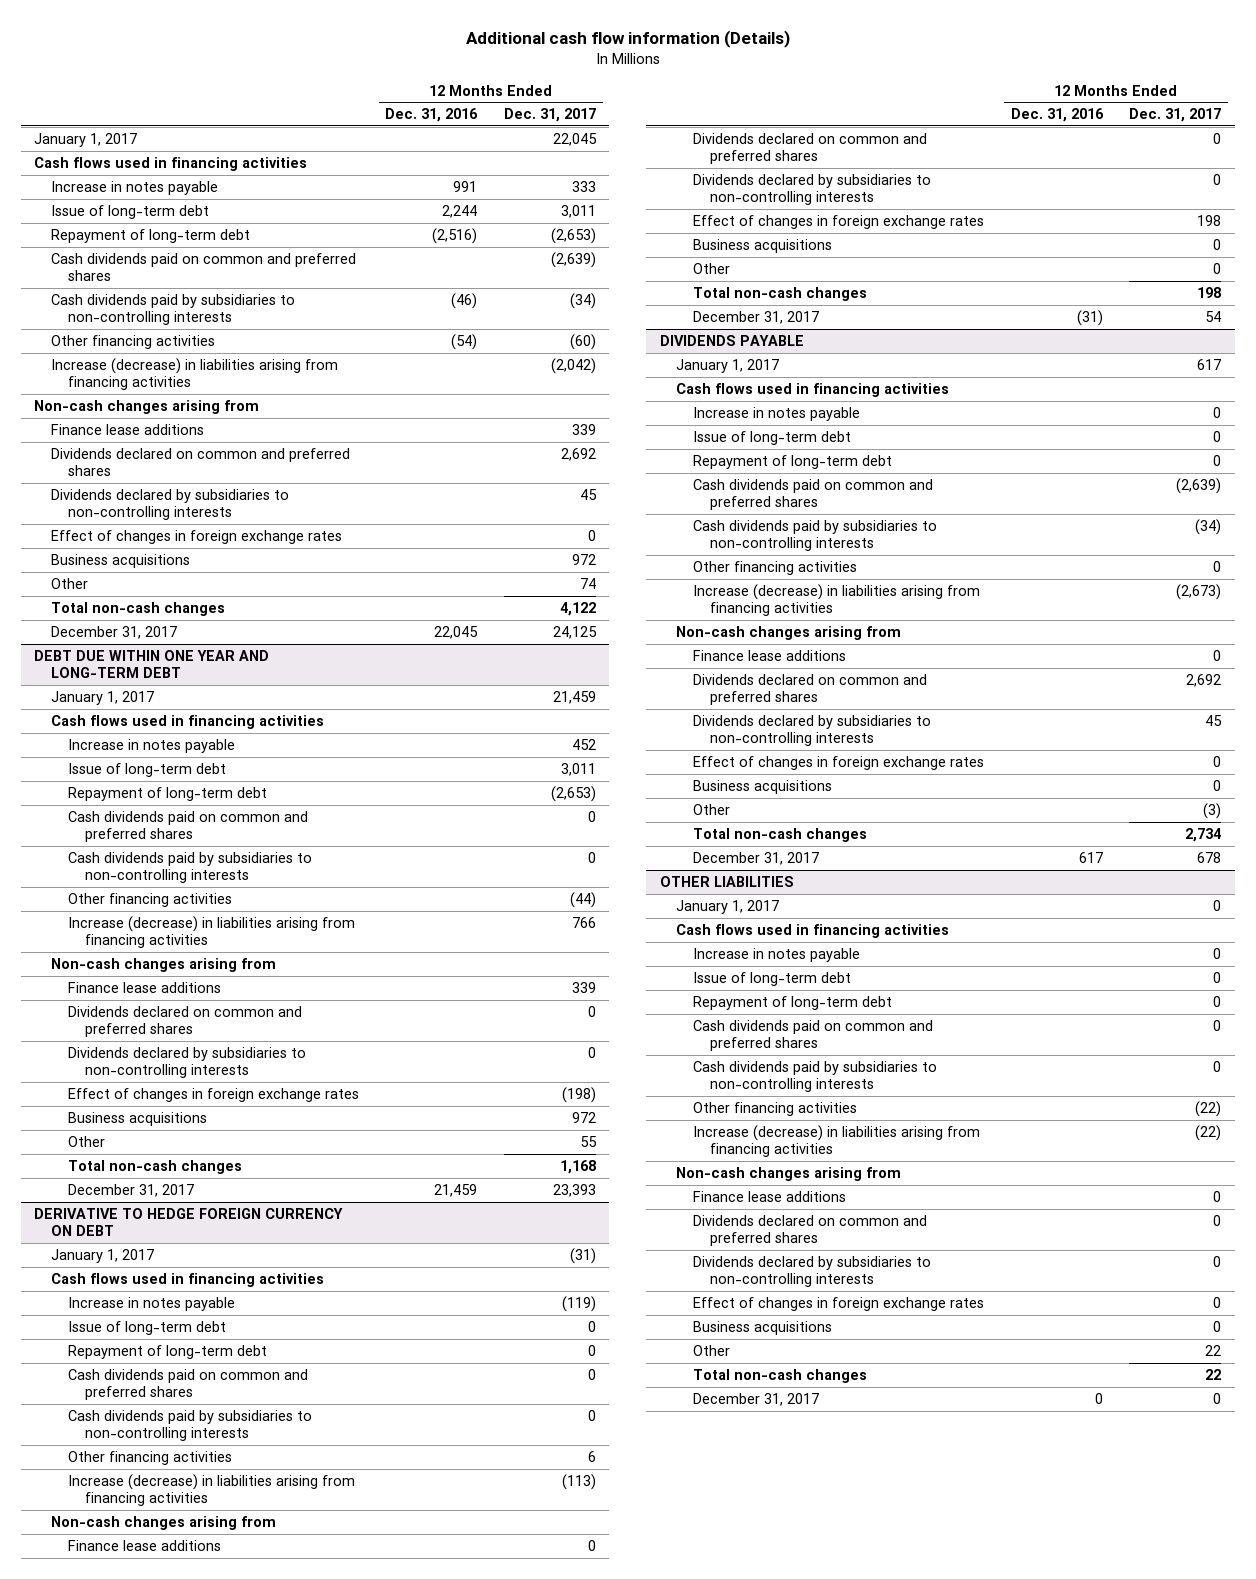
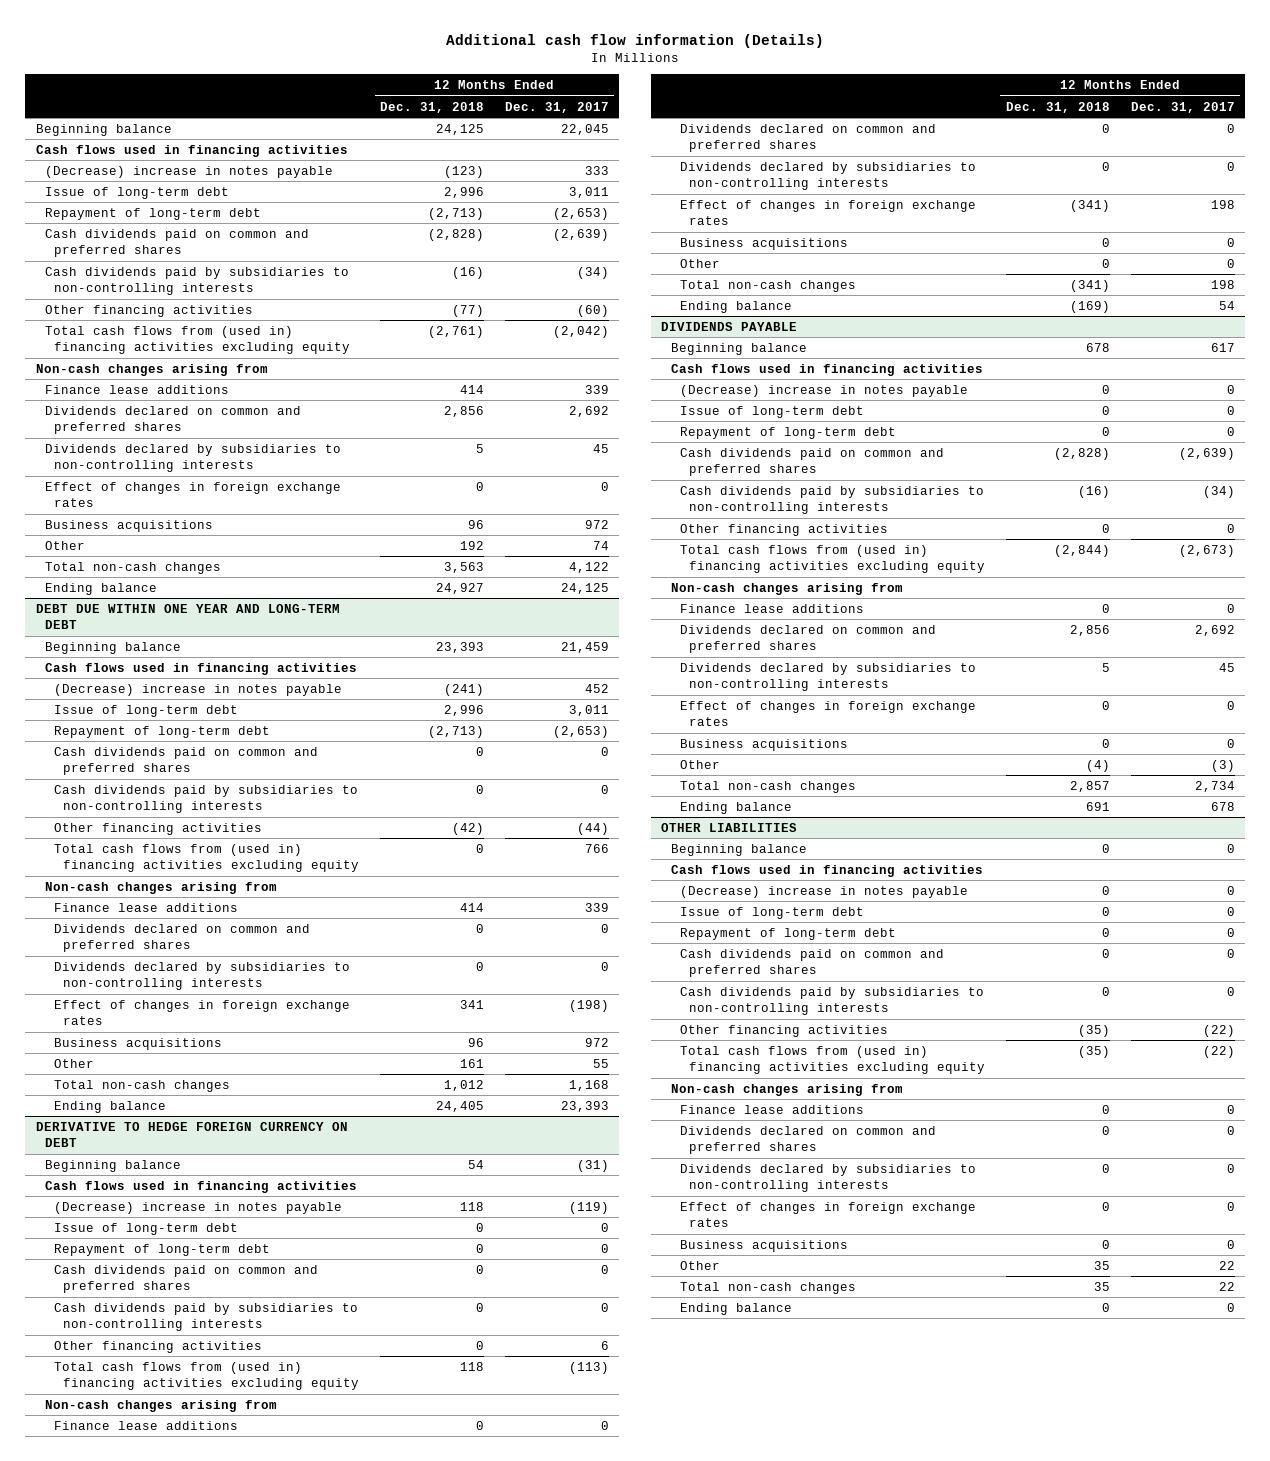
- | 12 Months Ended Dec. 31, 2016 | 12 Months Ended Dec. 31, 2017
+ | 12 Months Ended Dec. 31, 2018 | 12 Months Ended Dec. 31, 2017
- January 1, 2017 | | 22,045
+ Beginning balance | 24,125 | 22,045
- Increase in notes payable | 991 | 333
+ (Decrease) increase in notes payable | (123) | 333
- Increase (decrease) in liabilities arising from financing activities | | (2,042)
+ Total cash flows from (used in) financing activities excluding equity | (2,761) | (2,042)
- December 31, 2017 | 22,045 | 24,125
+ Ending balance | 24,927 | 24,125
@ DEBT DUE WITHIN ONE YEAR AND LONG-TERM DEBT
- January 1, 2017 | | 21,459
+ Beginning balance | 23,393 | 21,459
- Increase in notes payable | | 452
+ (Decrease) increase in notes payable | (241) | 452
- Increase (decrease) in liabilities arising from financing activities | | 766
+ Total cash flows from (used in) financing activities excluding equity | 0 | 766
- December 31, 2017 | 21,459 | 23,393
+ Ending balance | 24,405 | 23,393
@ DERIVATIVE TO HEDGE FOREIGN CURRENCY ON DEBT
- January 1, 2017 | | (31)
+ Beginning balance | 54 | (31)
- Increase in notes payable | | (119)
+ (Decrease) increase in notes payable | 118 | (119)
- Increase (decrease) in liabilities arising from financing activities | | (113)
+ Total cash flows from (used in) financing activities excluding equity | 118 | (113)
- December 31, 2017 | (31) | 54
+ Ending balance | (169) | 54
@ DIVIDENDS PAYABLE
- January 1, 2017 | | 617
+ Beginning balance | 678 | 617
- Increase in notes payable | | 0
+ (Decrease) increase in notes payable | 0 | 0
- Increase (decrease) in liabilities arising from financing activities | | (2,673)
+ Total cash flows from (used in) financing activities excluding equity | (2,844) | (2,673)
- December 31, 2017 | 617 | 678
+ Ending balance | 691 | 678
@ OTHER LIABILITIES
- January 1, 2017 | | 0
+ Beginning balance | 0 | 0
- Increase in notes payable | | 0
+ (Decrease) increase in notes payable | 0 | 0
- Increase (decrease) in liabilities arising from financing activities | | (22)
+ Total cash flows from (used in) financing activities excluding equity | (35) | (22)
- December 31, 2017 | 0 | 0
+ Ending balance | 0 | 0

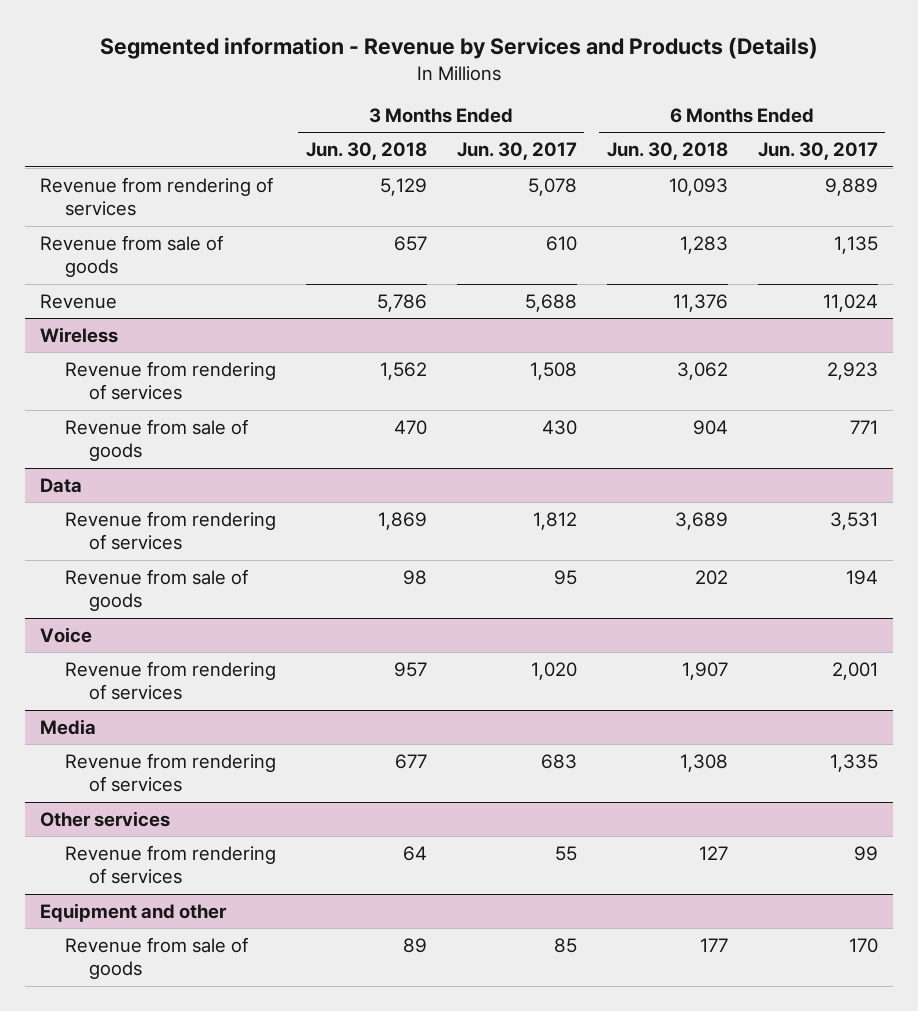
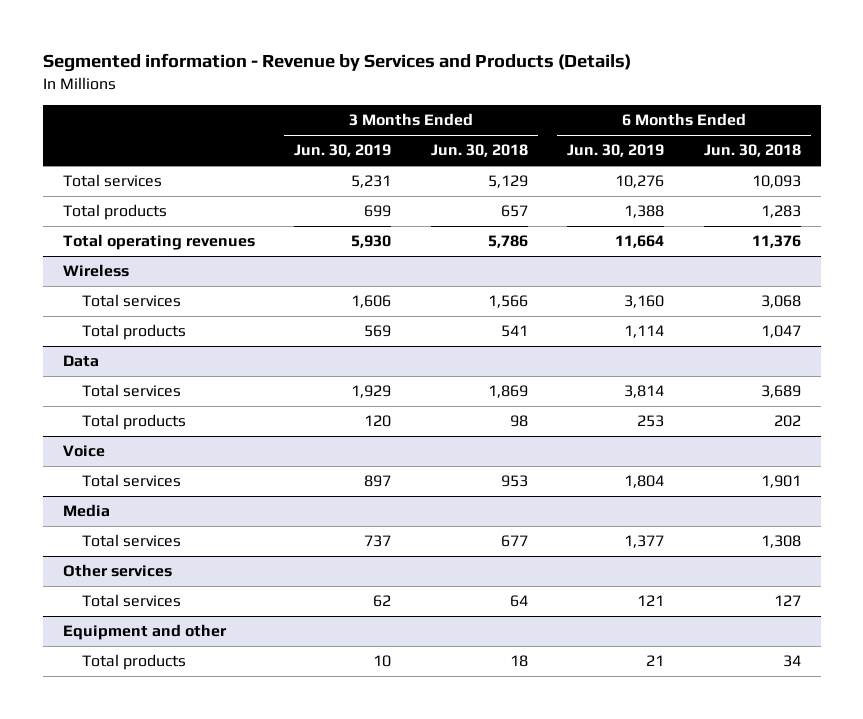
- | 3 Months Ended Jun. 30, 2018 | 3 Months Ended Jun. 30, 2017 | 6 Months Ended Jun. 30, 2018 | 6 Months Ended Jun. 30, 2017
+ | 3 Months Ended Jun. 30, 2019 | 3 Months Ended Jun. 30, 2018 | 6 Months Ended Jun. 30, 2019 | 6 Months Ended Jun. 30, 2018
- Revenue from rendering of services | 5,129 | 5,078 | 10,093 | 9,889
- Revenue from sale of goods | 657 | 610 | 1,283 | 1,135
- Revenue | 5,786 | 5,688 | 11,376 | 11,024
+ Total services | 5,231 | 5,129 | 10,276 | 10,093
+ Total products | 699 | 657 | 1,388 | 1,283
+ Total operating revenues | 5,930 | 5,786 | 11,664 | 11,376
@ Wireless
- Revenue from rendering of services | 1,562 | 1,508 | 3,062 | 2,923
- Revenue from sale of goods | 470 | 430 | 904 | 771
+ Total services | 1,606 | 1,566 | 3,160 | 3,068
+ Total products | 569 | 541 | 1,114 | 1,047
@ Data
- Revenue from rendering of services | 1,869 | 1,812 | 3,689 | 3,531
- Revenue from sale of goods | 98 | 95 | 202 | 194
+ Total services | 1,929 | 1,869 | 3,814 | 3,689
+ Total products | 120 | 98 | 253 | 202
@ Voice
- Revenue from rendering of services | 957 | 1,020 | 1,907 | 2,001
+ Total services | 897 | 953 | 1,804 | 1,901
@ Media
- Revenue from rendering of services | 677 | 683 | 1,308 | 1,335
+ Total services | 737 | 677 | 1,377 | 1,308
@ Other services
- Revenue from rendering of services | 64 | 55 | 127 | 99
+ Total services | 62 | 64 | 121 | 127
@ Equipment and other
- Revenue from sale of goods | 89 | 85 | 177 | 170
+ Total products | 10 | 18 | 21 | 34

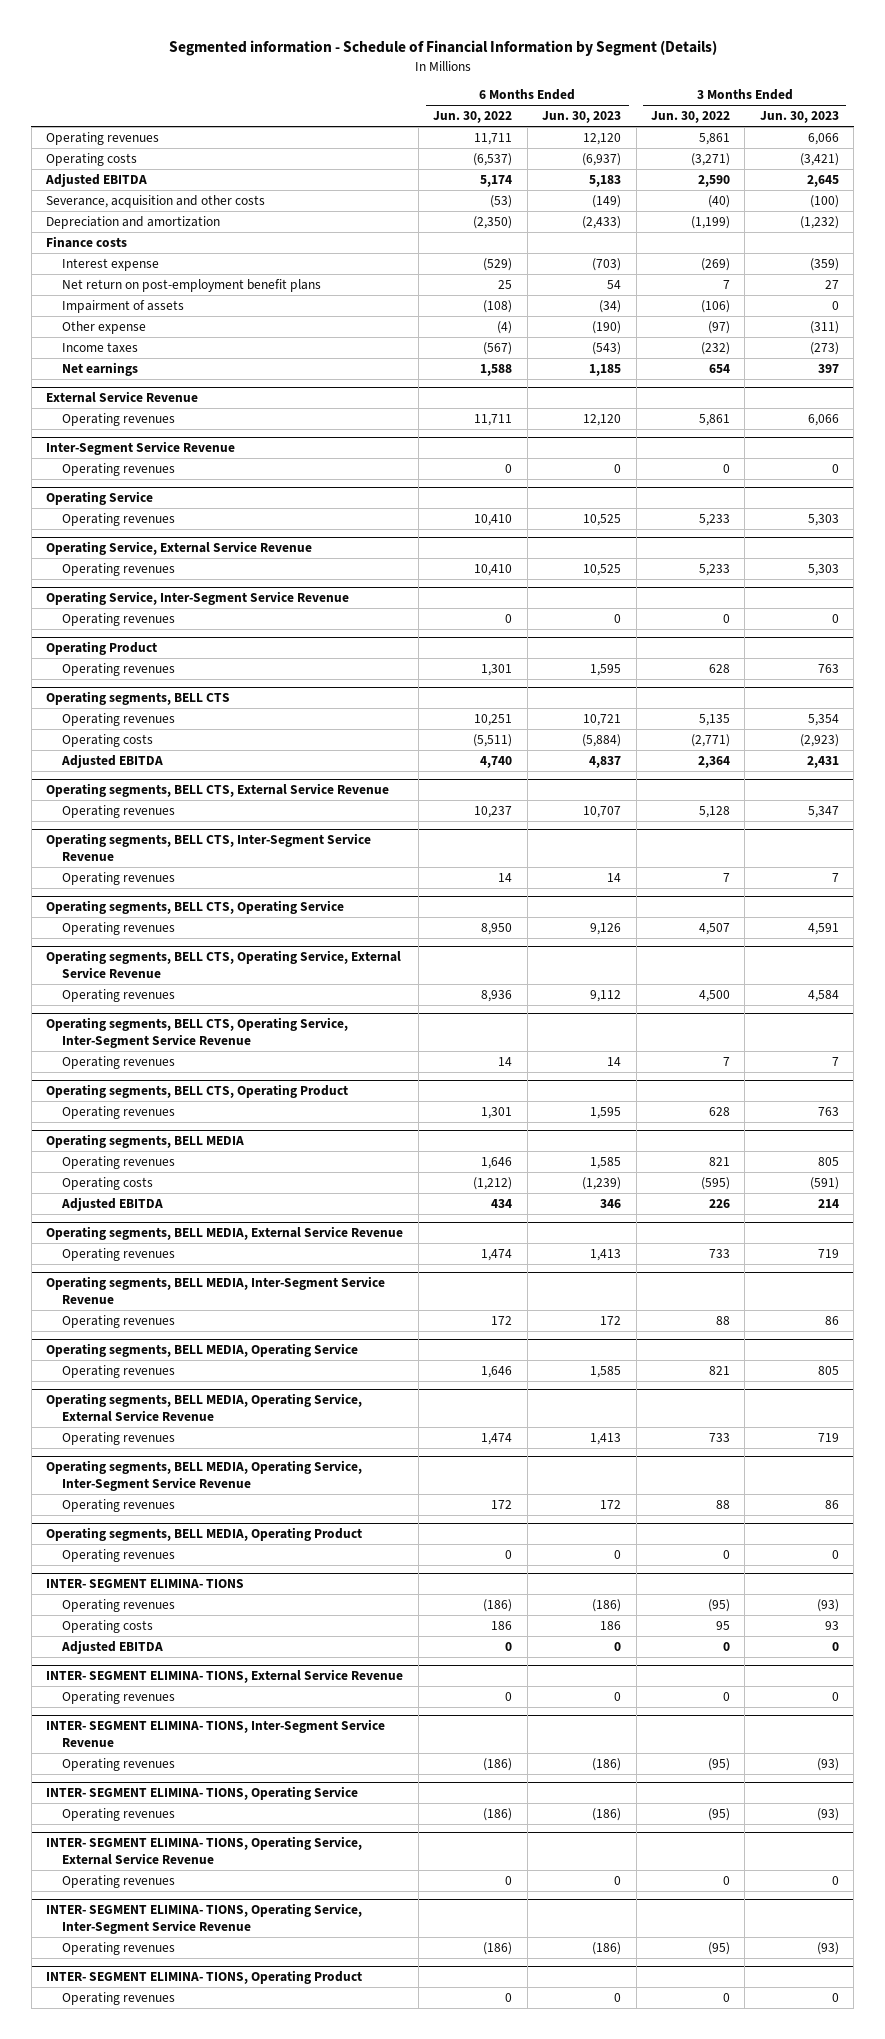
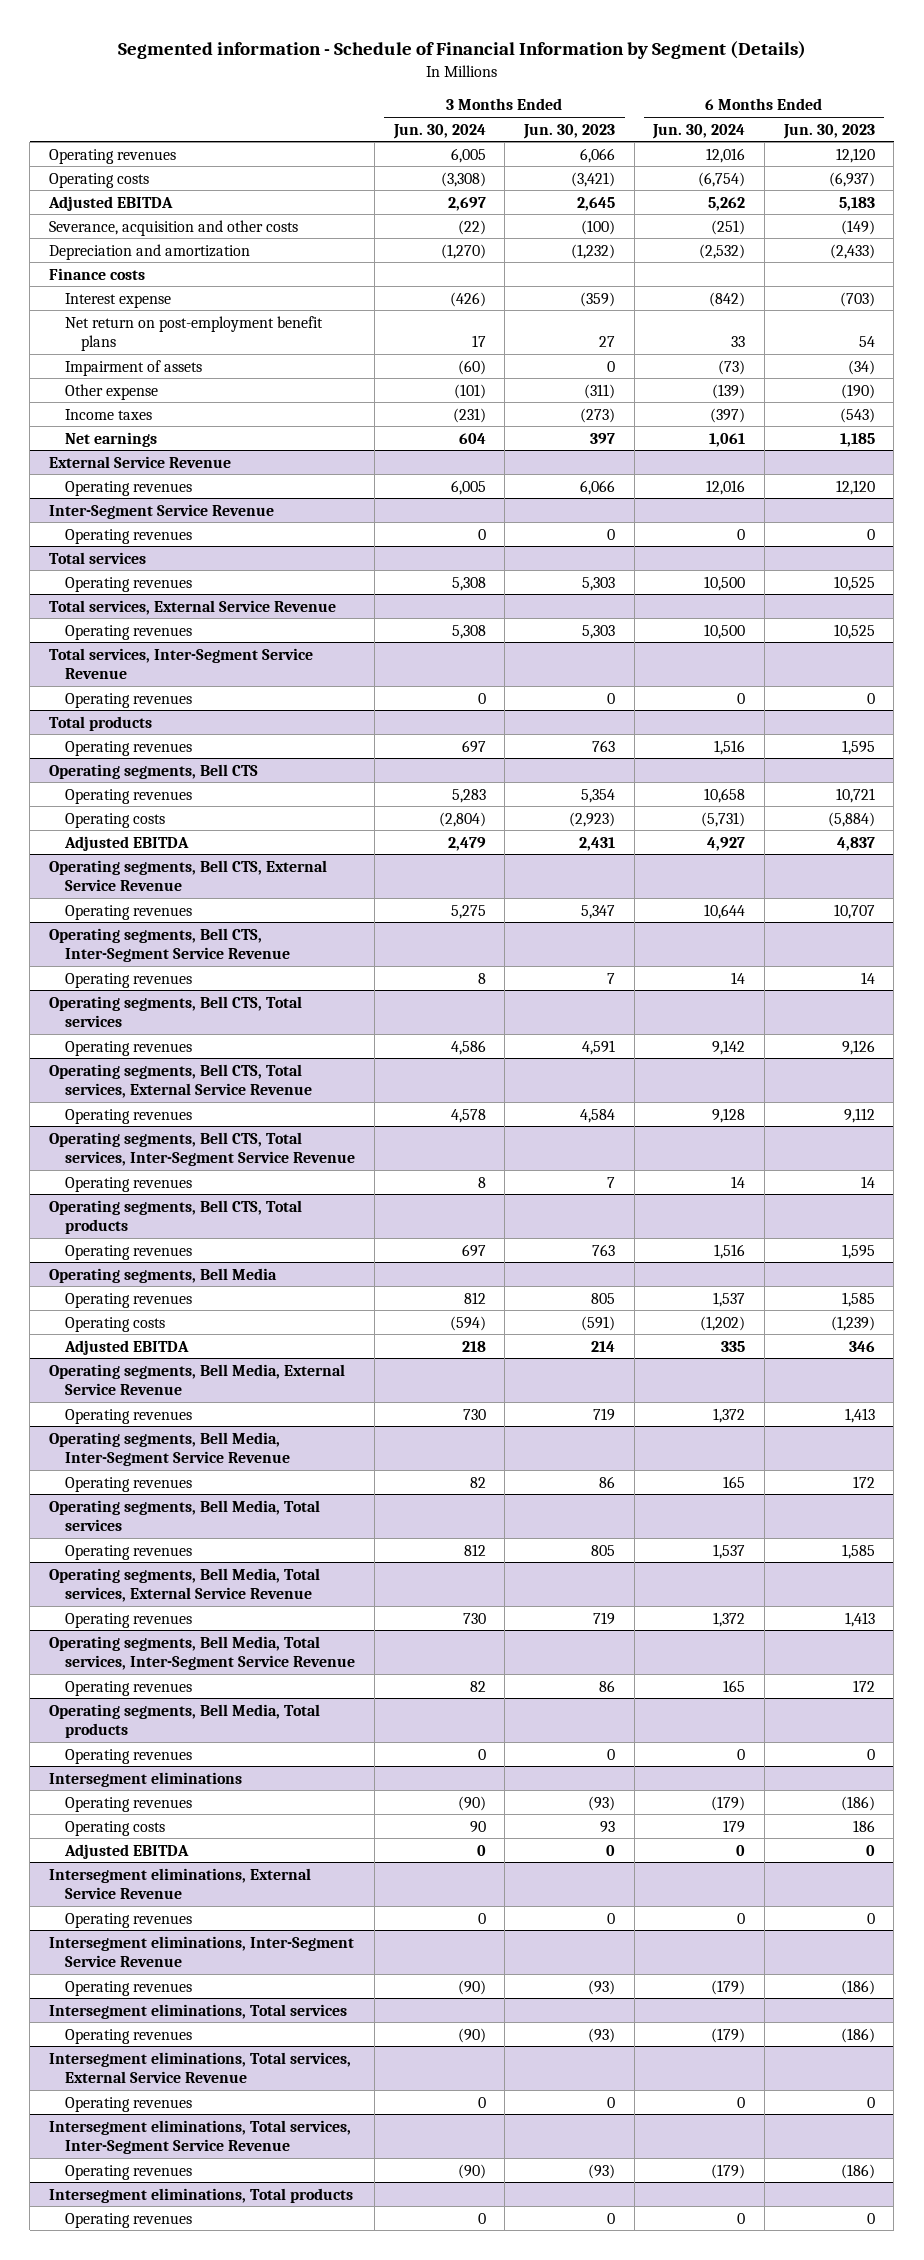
- | 6 Months Ended Jun. 30, 2022 | 6 Months Ended Jun. 30, 2023 | 3 Months Ended Jun. 30, 2022 | 3 Months Ended Jun. 30, 2023
+ | 3 Months Ended Jun. 30, 2024 | 3 Months Ended Jun. 30, 2023 | 6 Months Ended Jun. 30, 2024 | 6 Months Ended Jun. 30, 2023
- Operating Service
+ Total services
- Operating Service, External Service Revenue
+ Total services, External Service Revenue
- Operating Service, Inter-Segment Service Revenue
+ Total services, Inter-Segment Service Revenue
- Operating Product
+ Total products
- Operating segments, BELL CTS
+ Operating segments, Bell CTS
- Operating segments, BELL CTS, External Service Revenue
+ Operating segments, Bell CTS, External Service Revenue
- Operating segments, BELL CTS, Inter-Segment Service Revenue
+ Operating segments, Bell CTS, Inter-Segment Service Revenue
- Operating segments, BELL CTS, Operating Service
+ Operating segments, Bell CTS, Total services
- Operating segments, BELL CTS, Operating Service, External Service Revenue
+ Operating segments, Bell CTS, Total services, External Service Revenue
- Operating segments, BELL CTS, Operating Service, Inter-Segment Service Revenue
+ Operating segments, Bell CTS, Total services, Inter-Segment Service Revenue
- Operating segments, BELL CTS, Operating Product
+ Operating segments, Bell CTS, Total products
- Operating segments, BELL MEDIA
+ Operating segments, Bell Media
- Operating segments, BELL MEDIA, External Service Revenue
+ Operating segments, Bell Media, External Service Revenue
- Operating segments, BELL MEDIA, Inter-Segment Service Revenue
+ Operating segments, Bell Media, Inter-Segment Service Revenue
- Operating segments, BELL MEDIA, Operating Service
+ Operating segments, Bell Media, Total services
- Operating segments, BELL MEDIA, Operating Service, External Service Revenue
+ Operating segments, Bell Media, Total services, External Service Revenue
- Operating segments, BELL MEDIA, Operating Service, Inter-Segment Service Revenue
+ Operating segments, Bell Media, Total services, Inter-Segment Service Revenue
- Operating segments, BELL MEDIA, Operating Product
+ Operating segments, Bell Media, Total products
- INTER- SEGMENT ELIMINA- TIONS
+ Intersegment eliminations
- INTER- SEGMENT ELIMINA- TIONS, External Service Revenue
+ Intersegment eliminations, External Service Revenue
- INTER- SEGMENT ELIMINA- TIONS, Inter-Segment Service Revenue
+ Intersegment eliminations, Inter-Segment Service Revenue
- INTER- SEGMENT ELIMINA- TIONS, Operating Service
+ Intersegment eliminations, Total services
- INTER- SEGMENT ELIMINA- TIONS, Operating Service, External Service Revenue
+ Intersegment eliminations, Total services, External Service Revenue
- INTER- SEGMENT ELIMINA- TIONS, Operating Service, Inter-Segment Service Revenue
+ Intersegment eliminations, Total services, Inter-Segment Service Revenue
- INTER- SEGMENT ELIMINA- TIONS, Operating Product
+ Intersegment eliminations, Total products

